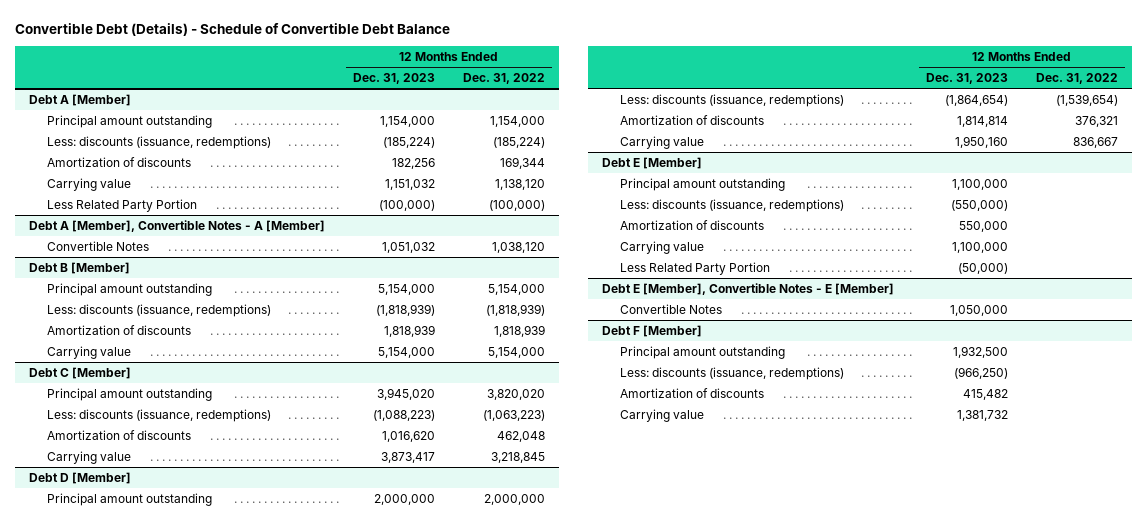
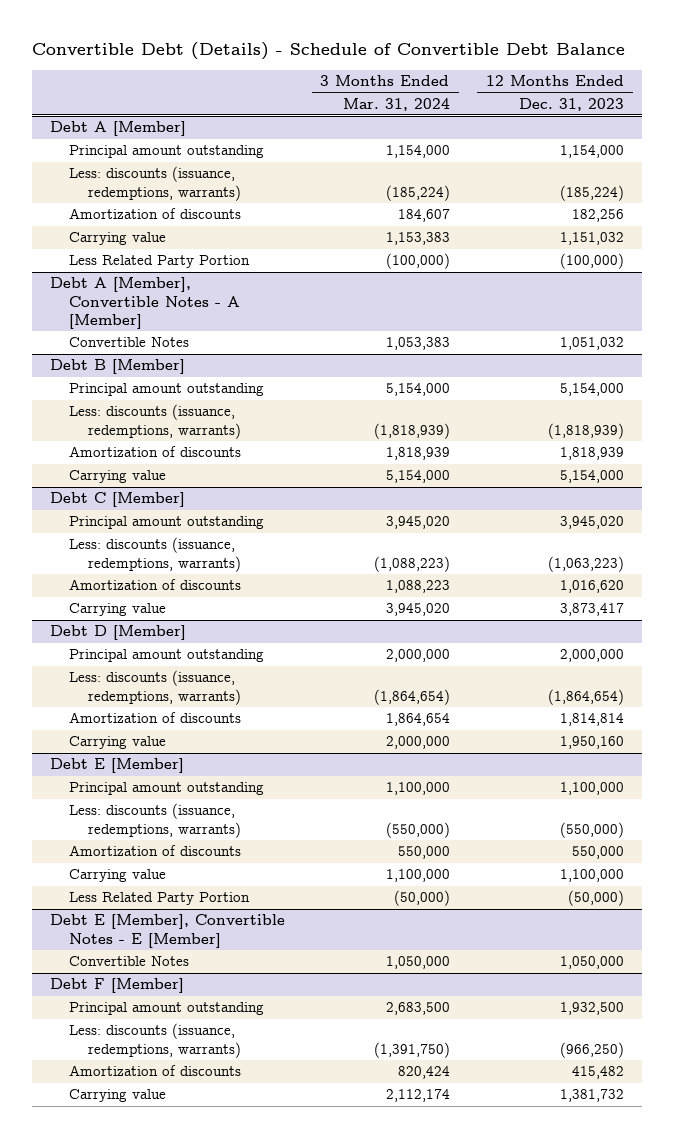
- | 12 Months Ended Dec. 31, 2023 | 12 Months Ended Dec. 31, 2022
+ | 3 Months Ended Mar. 31, 2024 | 12 Months Ended Dec. 31, 2023
@ Debt A [Member]
- Less: discounts (issuance, redemptions) | (185,224) | (185,224)
+ Less: discounts (issuance, redemptions, warrants) | (185,224) | (185,224)
@ Debt B [Member]
- Less: discounts (issuance, redemptions) | (1,818,939) | (1,818,939)
+ Less: discounts (issuance, redemptions, warrants) | (1,818,939) | (1,818,939)
@ Debt C [Member]
- Less: discounts (issuance, redemptions) | (1,088,223) | (1,063,223)
+ Less: discounts (issuance, redemptions, warrants) | (1,088,223) | (1,063,223)
@ Debt D [Member]
- Less: discounts (issuance, redemptions) | (1,864,654) | (1,539,654)
+ Less: discounts (issuance, redemptions, warrants) | (1,864,654) | (1,864,654)
@ Debt E [Member]
- Less: discounts (issuance, redemptions) | (550,000) |
+ Less: discounts (issuance, redemptions, warrants) | (550,000) | (550,000)
@ Debt F [Member]
- Less: discounts (issuance, redemptions) | (966,250) |
+ Less: discounts (issuance, redemptions, warrants) | (1,391,750) | (966,250)

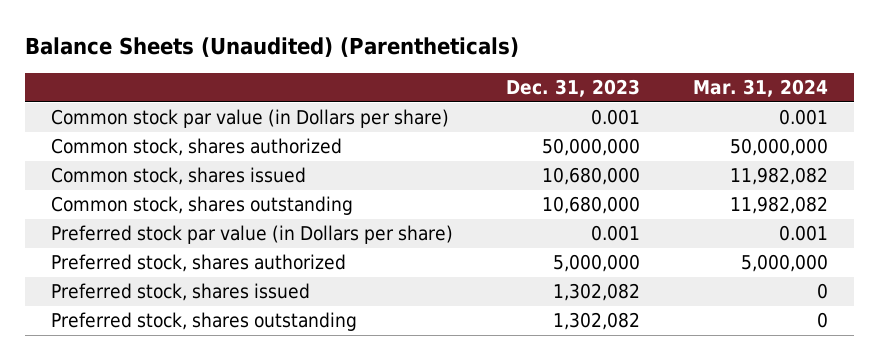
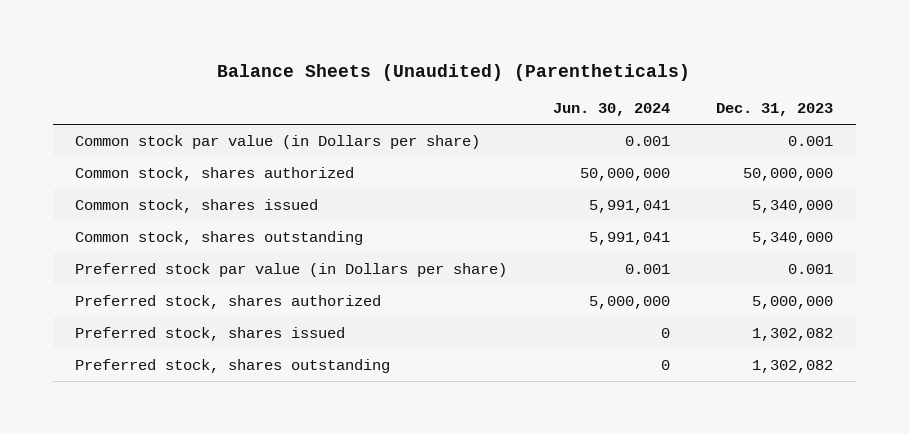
- | Dec. 31, 2023 | Mar. 31, 2024
+ | Jun. 30, 2024 | Dec. 31, 2023
- Common stock, shares issued | 10,680,000 | 11,982,082
- Common stock, shares outstanding | 10,680,000 | 11,982,082
+ Common stock, shares issued | 5,991,041 | 5,340,000
+ Common stock, shares outstanding | 5,991,041 | 5,340,000

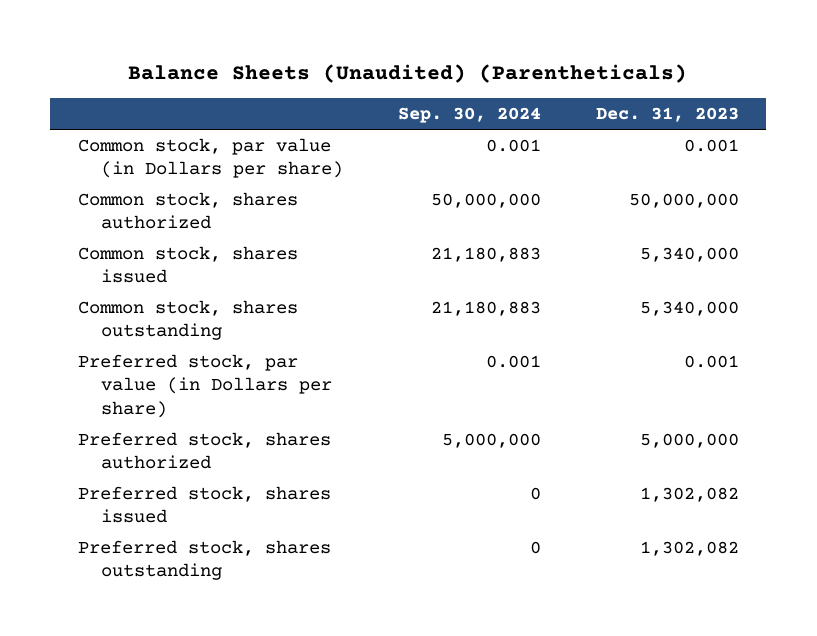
- | Jun. 30, 2024 | Dec. 31, 2023
+ | Sep. 30, 2024 | Dec. 31, 2023
- Common stock par value (in Dollars per share) | 0.001 | 0.001
+ Common stock, par value (in Dollars per share) | 0.001 | 0.001
- Preferred stock par value (in Dollars per share) | 0.001 | 0.001
+ Preferred stock, par value (in Dollars per share) | 0.001 | 0.001

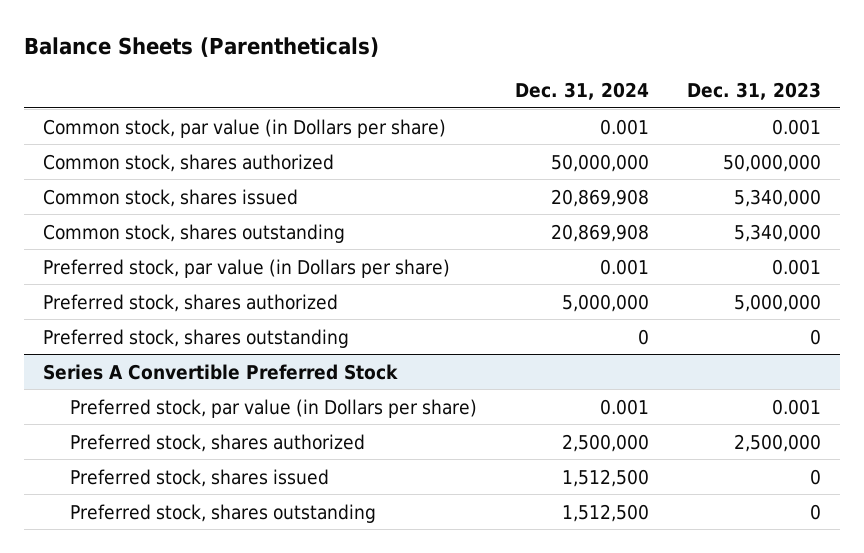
- Balance Sheets (Unaudited) (Parentheticals)
+ Balance Sheets (Parentheticals)
- | Sep. 30, 2024 | Dec. 31, 2023
+ | Dec. 31, 2024 | Dec. 31, 2023
- Preferred stock, shares issued | 0 | 1,302,082
- Preferred stock, shares outstanding | 0 | 1,302,082
+ Preferred stock, shares outstanding | 0 | 0
+ Series A Convertible Preferred Stock
+ Preferred stock, par value (in Dollars per share) | 0.001 | 0.001
+ Preferred stock, shares authorized | 2,500,000 | 2,500,000
+ Preferred stock, shares issued | 1,512,500 | 0
+ Preferred stock, shares outstanding | 1,512,500 | 0

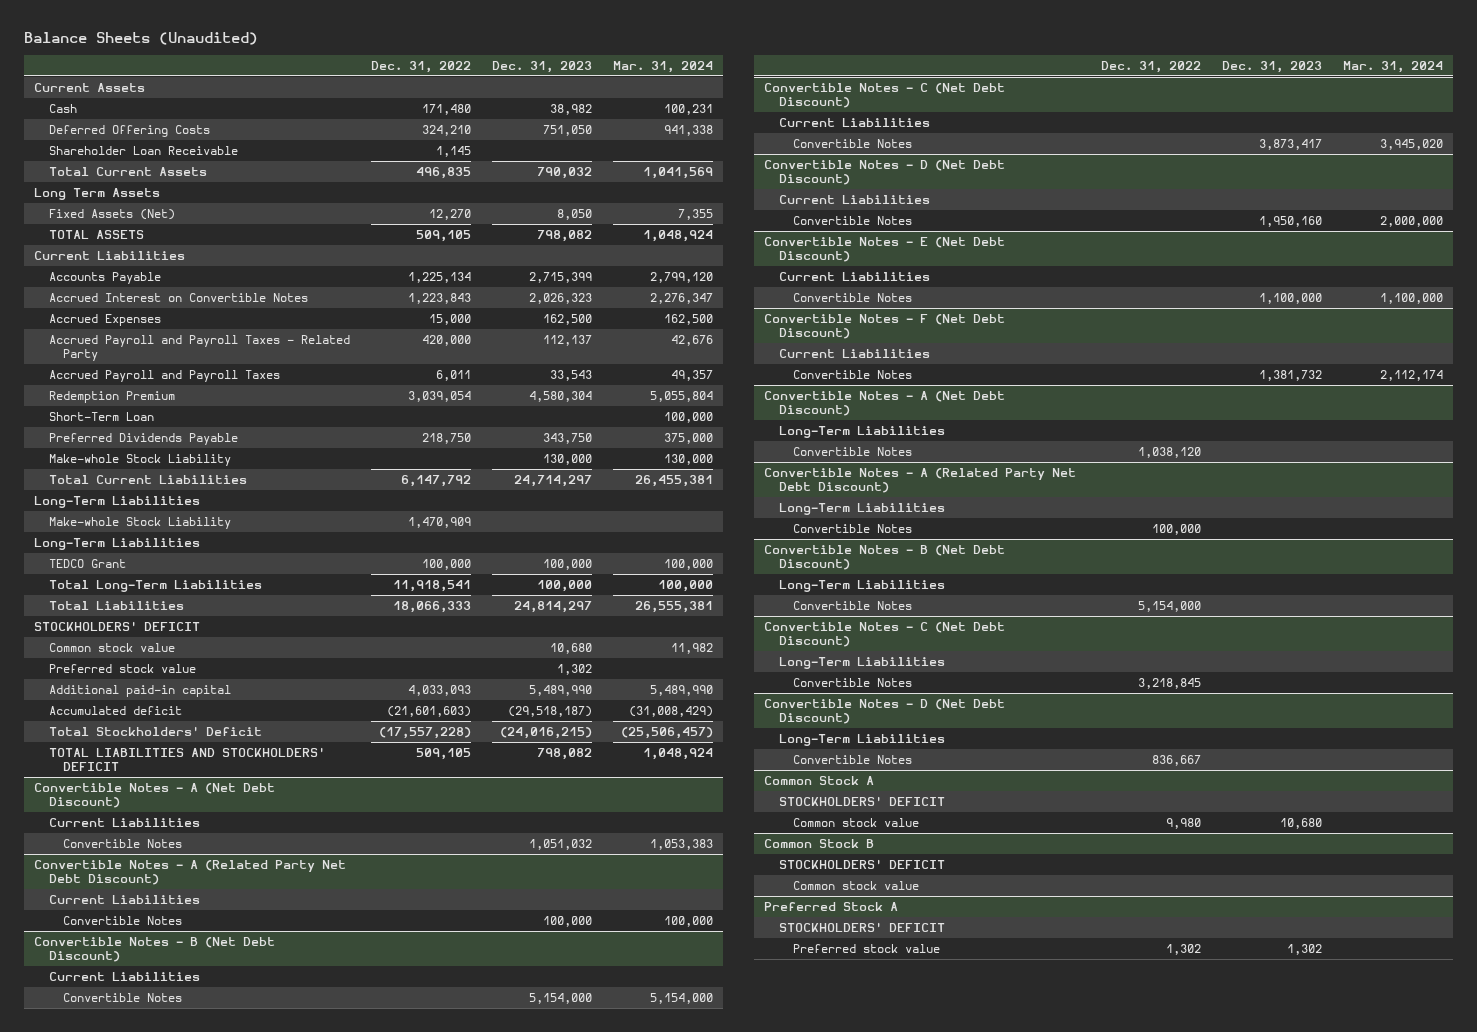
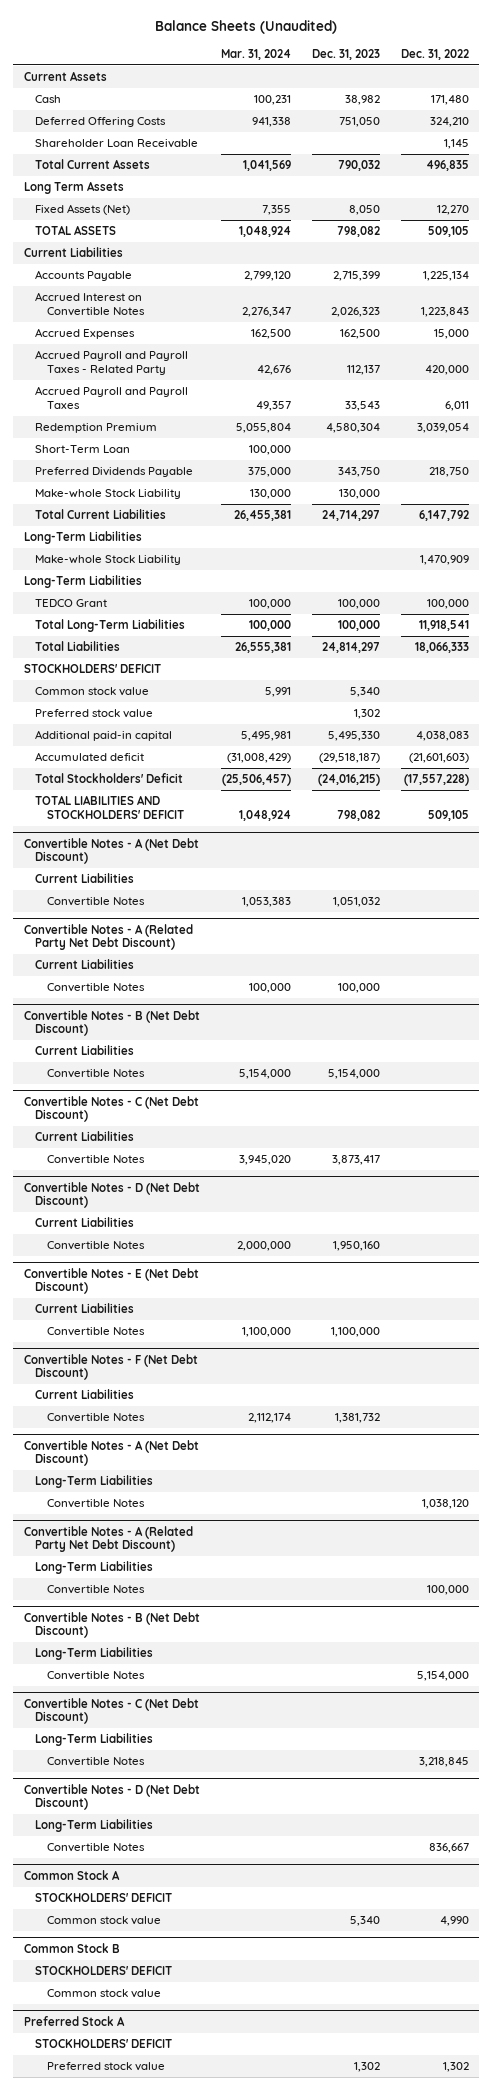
- | Dec. 31, 2022 | Dec. 31, 2023 | Mar. 31, 2024
+ | Mar. 31, 2024 | Dec. 31, 2023 | Dec. 31, 2022
- Common stock value | | 10,680 | 11,982
+ Common stock value | 5,991 | 5,340 |
- Additional paid-in capital | 4,033,093 | 5,489,990 | 5,489,990
+ Additional paid-in capital | 5,495,981 | 5,495,330 | 4,038,083
@ Common Stock A
- Common stock value | 9,980 | 10,680 |
+ Common stock value | | 5,340 | 4,990

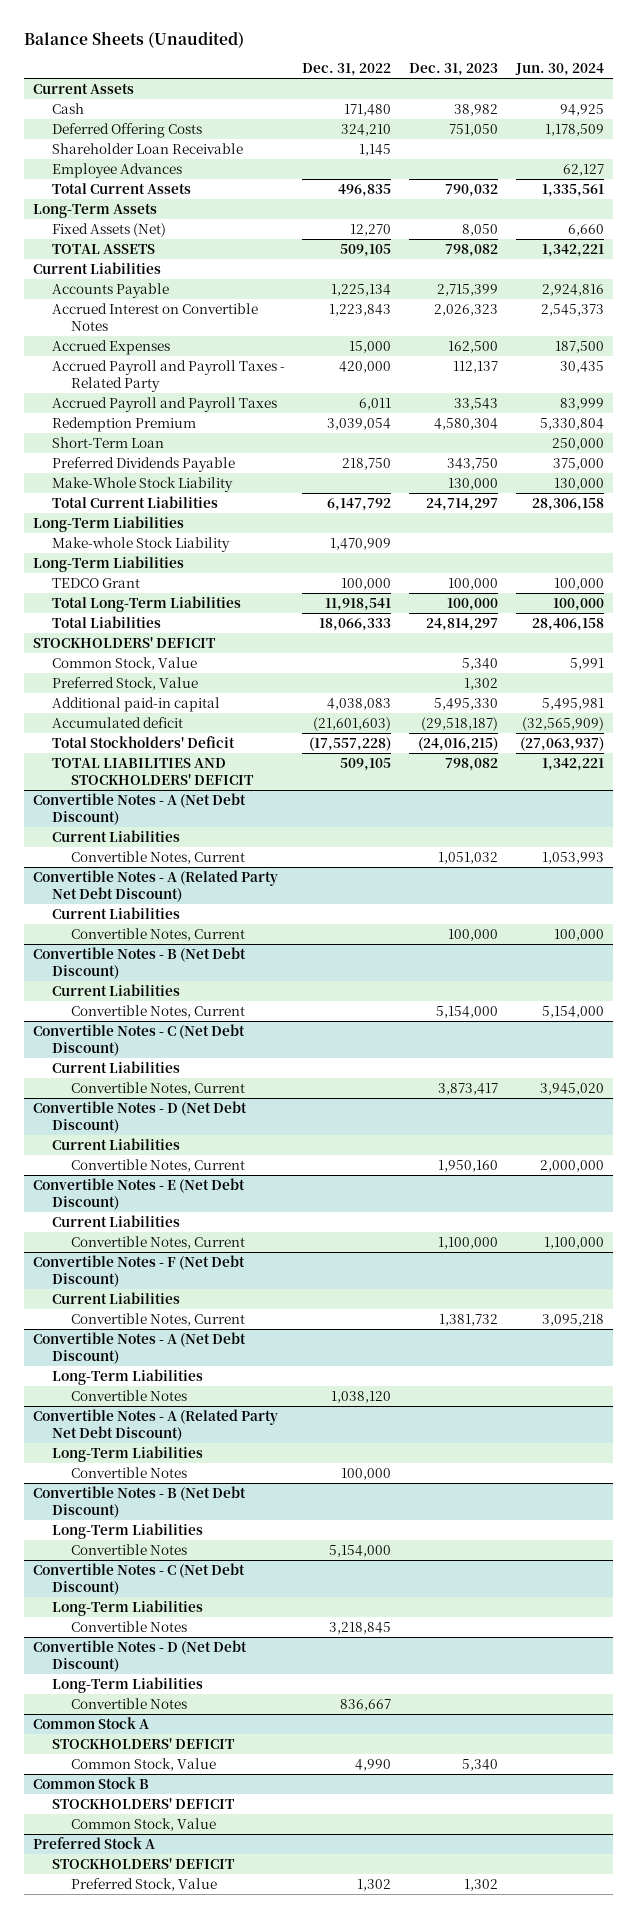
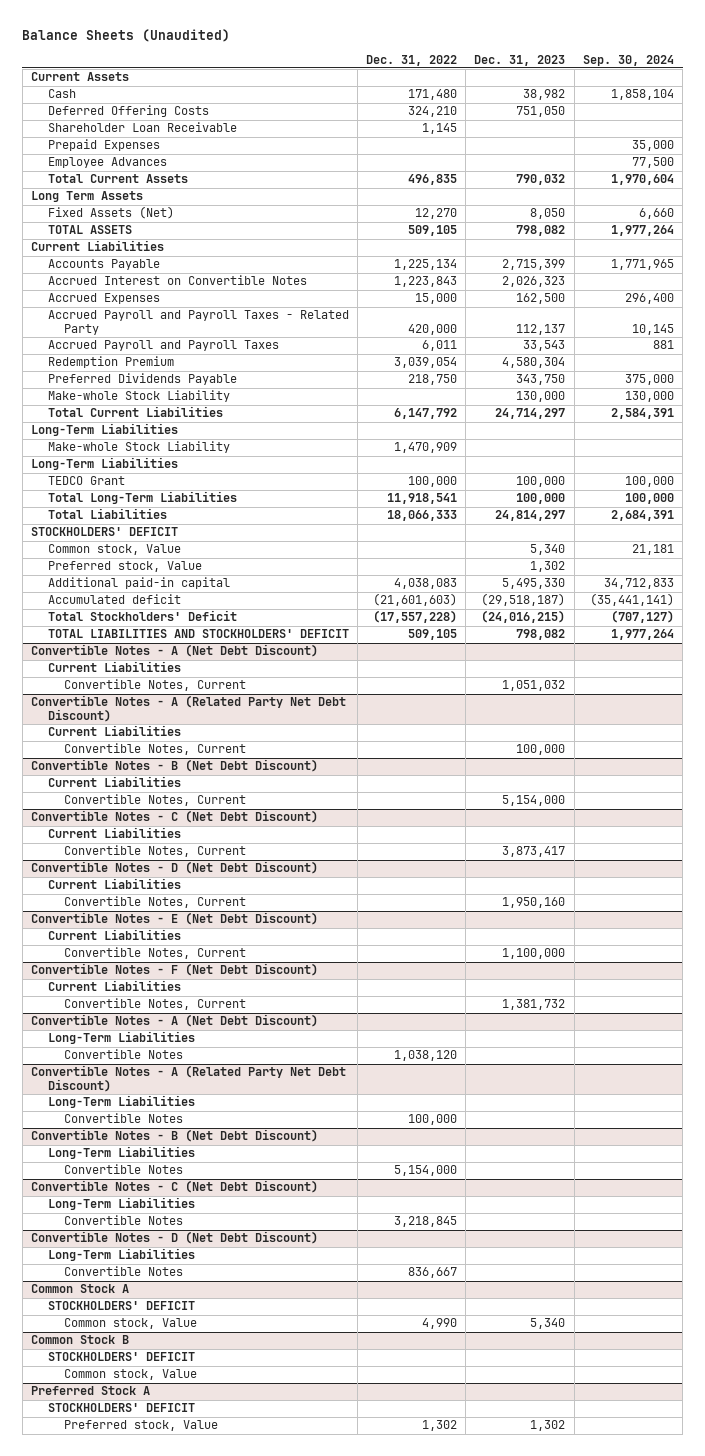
- | Dec. 31, 2022 | Dec. 31, 2023 | Jun. 30, 2024
+ | Dec. 31, 2022 | Dec. 31, 2023 | Sep. 30, 2024
+ Prepaid Expenses | | | 35,000
- Long-Term Assets
+ Long Term Assets
- Short-Term Loan | | | 250,000
- Make-Whole Stock Liability | | 130,000 | 130,000
+ Make-whole Stock Liability | | 130,000 | 130,000
- Common Stock, Value | | 5,340 | 5,991
- Preferred Stock, Value | | 1,302 |
+ Common stock, Value | | 5,340 | 21,181
+ Preferred stock, Value | | 1,302 |
@ Common Stock A
- Common Stock, Value | 4,990 | 5,340 |
+ Common stock, Value | 4,990 | 5,340 |
@ Common Stock B
- Common Stock, Value
+ Common stock, Value
@ Preferred Stock A
- Preferred Stock, Value | 1,302 | 1,302 |
+ Preferred stock, Value | 1,302 | 1,302 |

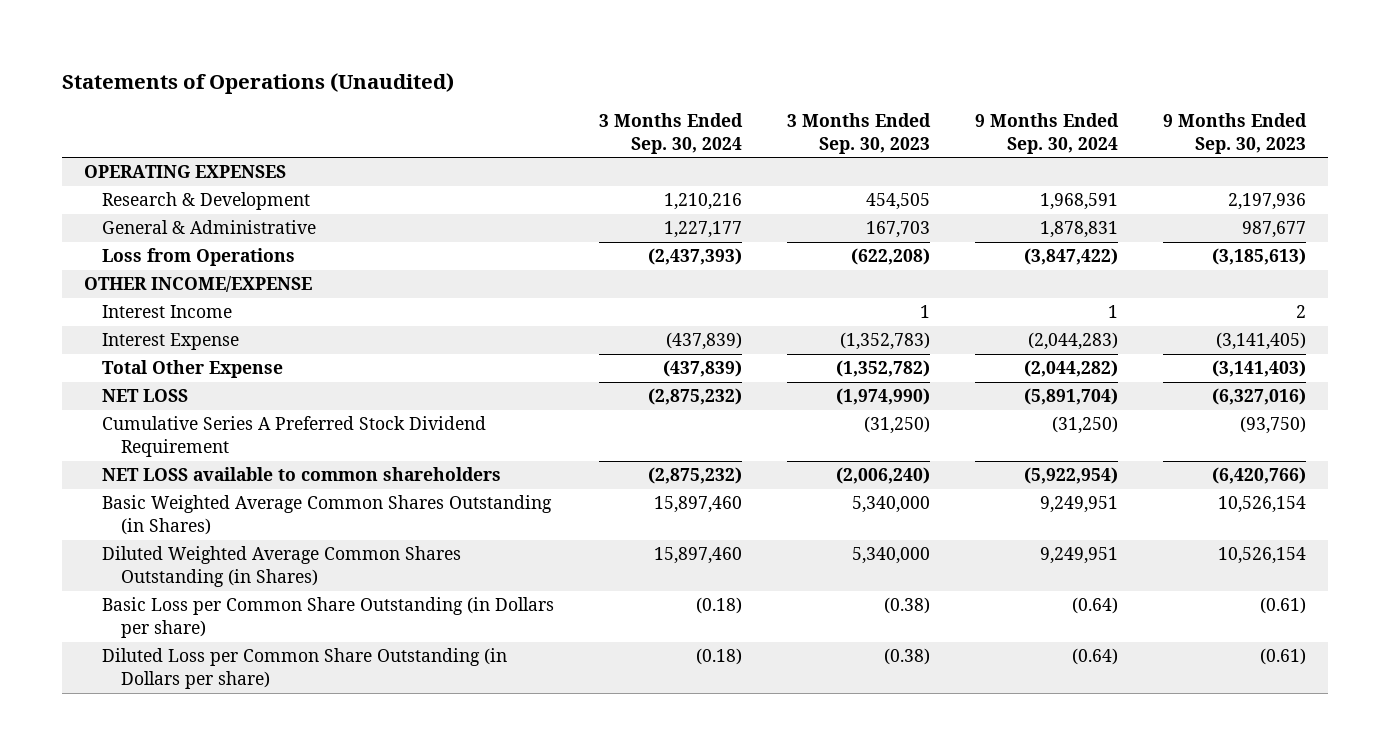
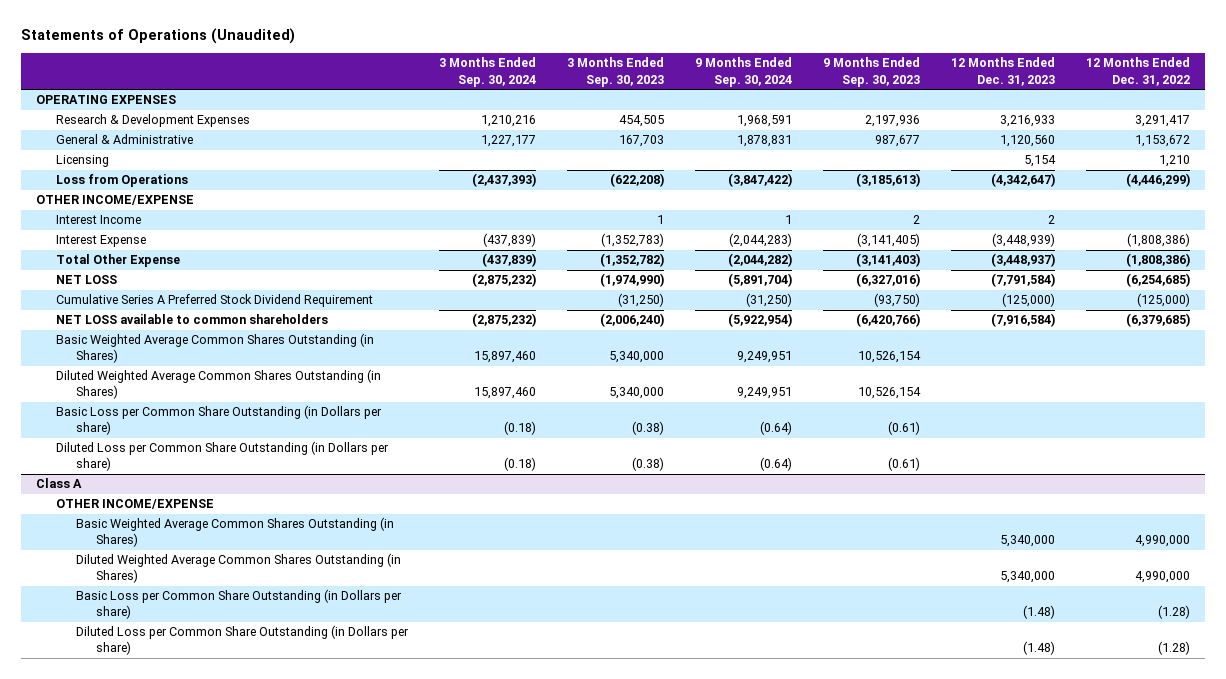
- | 3 Months Ended Sep. 30, 2024 | 3 Months Ended Sep. 30, 2023 | 9 Months Ended Sep. 30, 2024 | 9 Months Ended Sep. 30, 2023
+ | 3 Months Ended Sep. 30, 2024 | 3 Months Ended Sep. 30, 2023 | 9 Months Ended Sep. 30, 2024 | 9 Months Ended Sep. 30, 2023 | 12 Months Ended Dec. 31, 2023 | 12 Months Ended Dec. 31, 2022
- Research & Development | 1,210,216 | 454,505 | 1,968,591 | 2,197,936
+ Research & Development Expenses | 1,210,216 | 454,505 | 1,968,591 | 2,197,936 | 3,216,933 | 3,291,417
+ Licensing | | | | | 5,154 | 1,210
+ Class A
+ OTHER INCOME/EXPENSE
+ Basic Weighted Average Common Shares Outstanding (in Shares) | | | | | 5,340,000 | 4,990,000
+ Diluted Weighted Average Common Shares Outstanding (in Shares) | | | | | 5,340,000 | 4,990,000
+ Basic Loss per Common Share Outstanding (in Dollars per share) | | | | | (1.48) | (1.28)
+ Diluted Loss per Common Share Outstanding (in Dollars per share) | | | | | (1.48) | (1.28)

